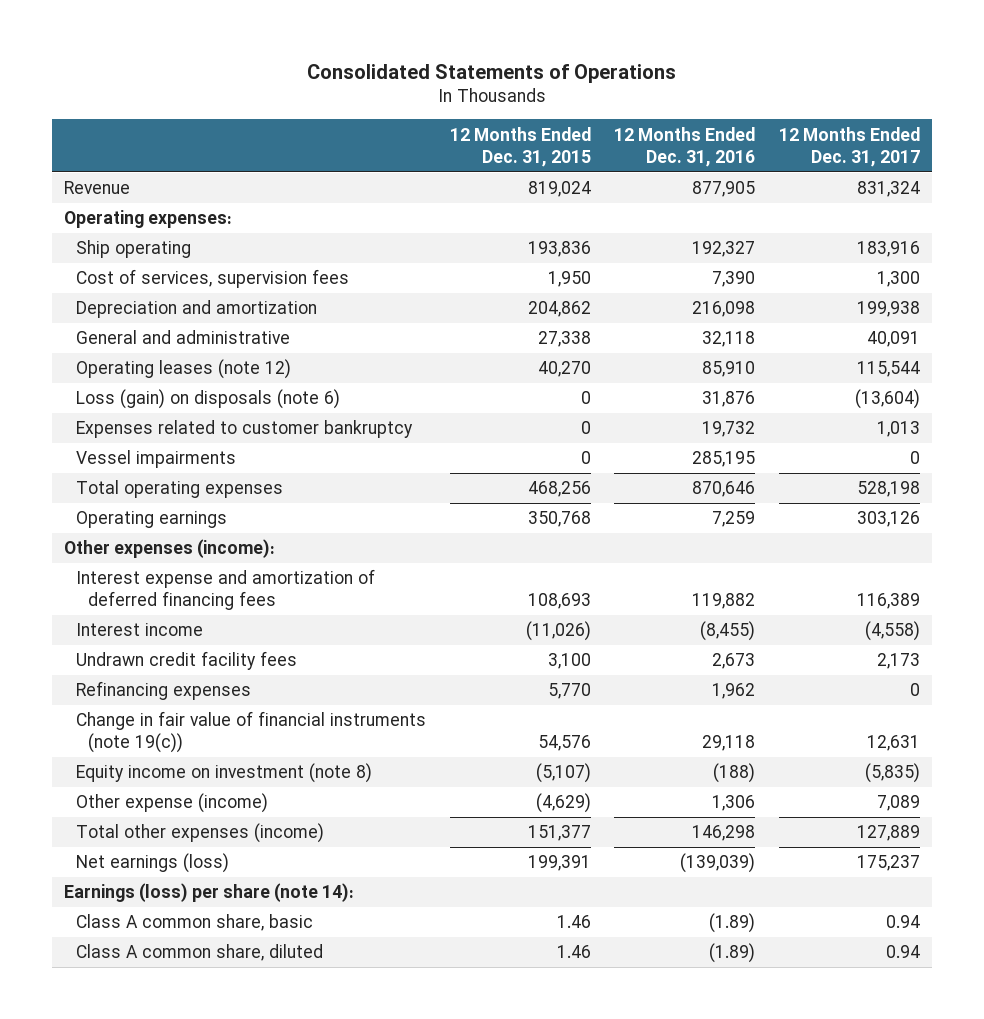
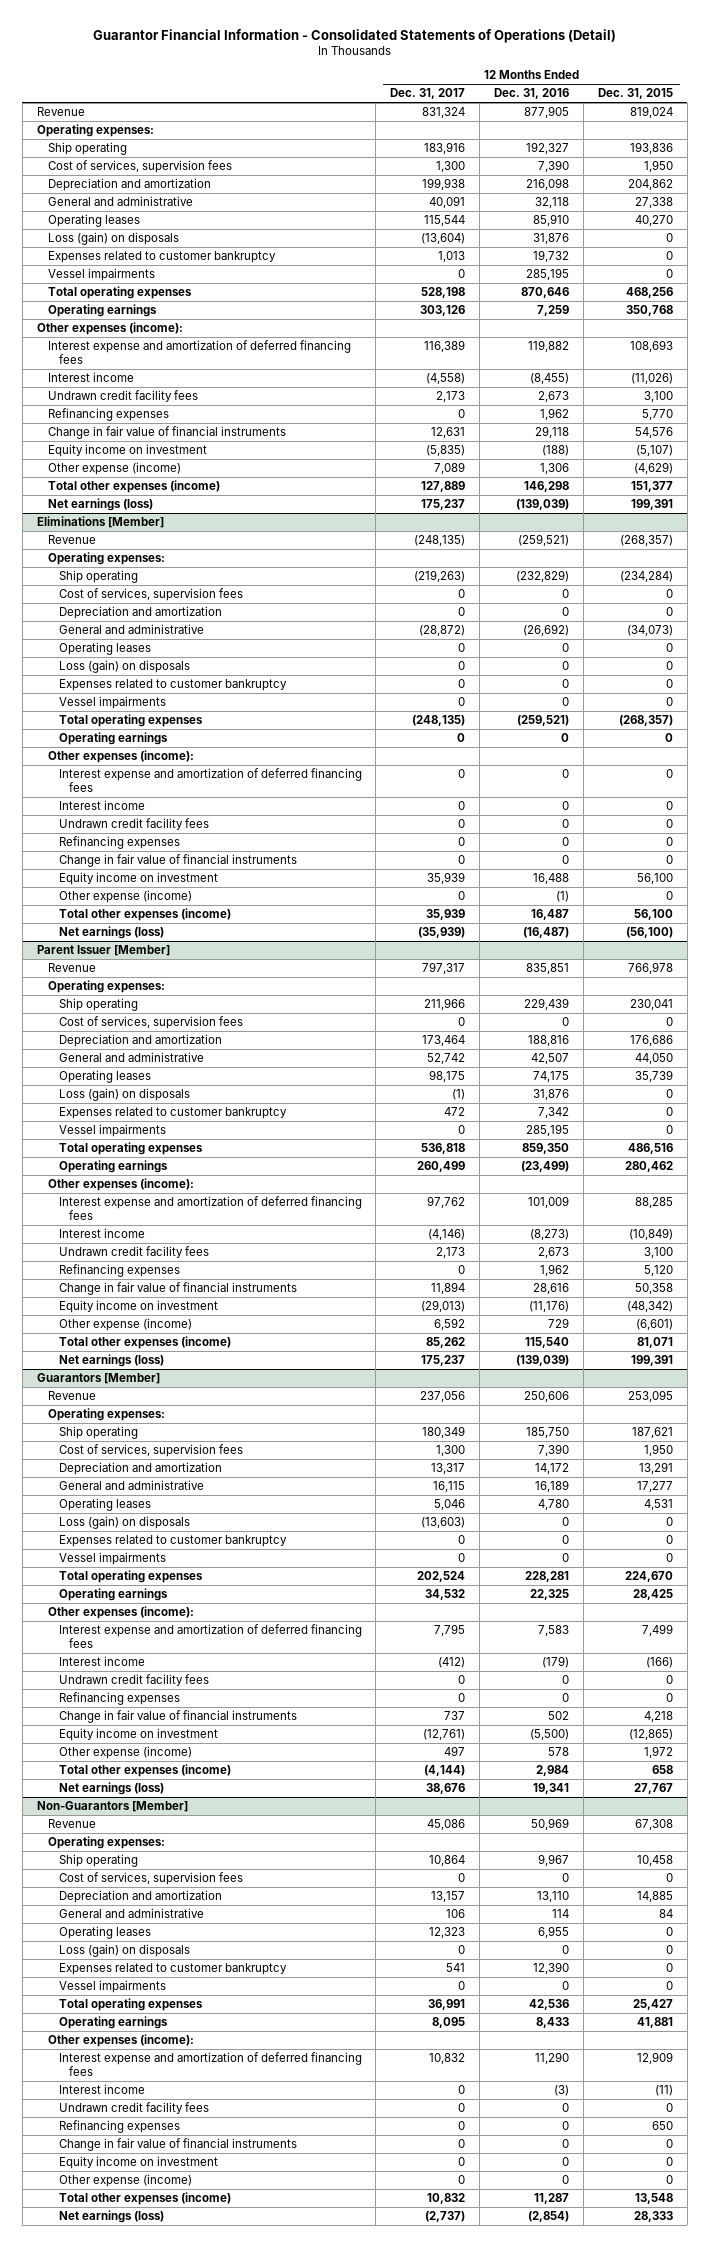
- Consolidated Statements of Operations
+ Guarantor Financial Information - Consolidated Statements of Operations (Detail)
- | 12 Months Ended Dec. 31, 2015 | 12 Months Ended Dec. 31, 2016 | 12 Months Ended Dec. 31, 2017
+ | 12 Months Ended Dec. 31, 2017 | 12 Months Ended Dec. 31, 2016 | 12 Months Ended Dec. 31, 2015
- Operating leases (note 12) | 40,270 | 85,910 | 115,544
- Loss (gain) on disposals (note 6) | 0 | 31,876 | (13,604)
+ Operating leases | 115,544 | 85,910 | 40,270
+ Loss (gain) on disposals | (13,604) | 31,876 | 0
- Change in fair value of financial instruments (note 19(c)) | 54,576 | 29,118 | 12,631
- Equity income on investment (note 8) | (5,107) | (188) | (5,835)
+ Change in fair value of financial instruments | 12,631 | 29,118 | 54,576
+ Equity income on investment | (5,835) | (188) | (5,107)
- Earnings (loss) per share (note 14):
- Class A common share, basic | 1.46 | (1.89) | 0.94
- Class A common share, diluted | 1.46 | (1.89) | 0.94
+ Eliminations [Member]
+ Revenue | (248,135) | (259,521) | (268,357)
+ Operating expenses:
+ Ship operating | (219,263) | (232,829) | (234,284)
+ Cost of services, supervision fees | 0 | 0 | 0
+ Depreciation and amortization | 0 | 0 | 0
+ General and administrative | (28,872) | (26,692) | (34,073)
+ Operating leases | 0 | 0 | 0
+ Loss (gain) on disposals | 0 | 0 | 0
+ Expenses related to customer bankruptcy | 0 | 0 | 0
+ Vessel impairments | 0 | 0 | 0
+ Total operating expenses | (248,135) | (259,521) | (268,357)
+ Operating earnings | 0 | 0 | 0
+ Other expenses (income):
+ Interest expense and amortization of deferred financing fees | 0 | 0 | 0
+ Interest income | 0 | 0 | 0
+ Undrawn credit facility fees | 0 | 0 | 0
+ Refinancing expenses | 0 | 0 | 0
+ Change in fair value of financial instruments | 0 | 0 | 0
+ Equity income on investment | 35,939 | 16,488 | 56,100
+ Other expense (income) | 0 | (1) | 0
+ Total other expenses (income) | 35,939 | 16,487 | 56,100
+ Net earnings (loss) | (35,939) | (16,487) | (56,100)
+ Parent Issuer [Member]
+ Revenue | 797,317 | 835,851 | 766,978
+ Operating expenses:
+ Ship operating | 211,966 | 229,439 | 230,041
+ Cost of services, supervision fees | 0 | 0 | 0
+ Depreciation and amortization | 173,464 | 188,816 | 176,686
+ General and administrative | 52,742 | 42,507 | 44,050
+ Operating leases | 98,175 | 74,175 | 35,739
+ Loss (gain) on disposals | (1) | 31,876 | 0
+ Expenses related to customer bankruptcy | 472 | 7,342 | 0
+ Vessel impairments | 0 | 285,195 | 0
+ Total operating expenses | 536,818 | 859,350 | 486,516
+ Operating earnings | 260,499 | (23,499) | 280,462
+ Other expenses (income):
+ Interest expense and amortization of deferred financing fees | 97,762 | 101,009 | 88,285
+ Interest income | (4,146) | (8,273) | (10,849)
+ Undrawn credit facility fees | 2,173 | 2,673 | 3,100
+ Refinancing expenses | 0 | 1,962 | 5,120
+ Change in fair value of financial instruments | 11,894 | 28,616 | 50,358
+ Equity income on investment | (29,013) | (11,176) | (48,342)
+ Other expense (income) | 6,592 | 729 | (6,601)
+ Total other expenses (income) | 85,262 | 115,540 | 81,071
+ Net earnings (loss) | 175,237 | (139,039) | 199,391
+ Guarantors [Member]
+ Revenue | 237,056 | 250,606 | 253,095
+ Operating expenses:
+ Ship operating | 180,349 | 185,750 | 187,621
+ Cost of services, supervision fees | 1,300 | 7,390 | 1,950
+ Depreciation and amortization | 13,317 | 14,172 | 13,291
+ General and administrative | 16,115 | 16,189 | 17,277
+ Operating leases | 5,046 | 4,780 | 4,531
+ Loss (gain) on disposals | (13,603) | 0 | 0
+ Expenses related to customer bankruptcy | 0 | 0 | 0
+ Vessel impairments | 0 | 0 | 0
+ Total operating expenses | 202,524 | 228,281 | 224,670
+ Operating earnings | 34,532 | 22,325 | 28,425
+ Other expenses (income):
+ Interest expense and amortization of deferred financing fees | 7,795 | 7,583 | 7,499
+ Interest income | (412) | (179) | (166)
+ Undrawn credit facility fees | 0 | 0 | 0
+ Refinancing expenses | 0 | 0 | 0
+ Change in fair value of financial instruments | 737 | 502 | 4,218
+ Equity income on investment | (12,761) | (5,500) | (12,865)
+ Other expense (income) | 497 | 578 | 1,972
+ Total other expenses (income) | (4,144) | 2,984 | 658
+ Net earnings (loss) | 38,676 | 19,341 | 27,767
+ Non-Guarantors [Member]
+ Revenue | 45,086 | 50,969 | 67,308
+ Operating expenses:
+ Ship operating | 10,864 | 9,967 | 10,458
+ Cost of services, supervision fees | 0 | 0 | 0
+ Depreciation and amortization | 13,157 | 13,110 | 14,885
+ General and administrative | 106 | 114 | 84
+ Operating leases | 12,323 | 6,955 | 0
+ Loss (gain) on disposals | 0 | 0 | 0
+ Expenses related to customer bankruptcy | 541 | 12,390 | 0
+ Vessel impairments | 0 | 0 | 0
+ Total operating expenses | 36,991 | 42,536 | 25,427
+ Operating earnings | 8,095 | 8,433 | 41,881
+ Other expenses (income):
+ Interest expense and amortization of deferred financing fees | 10,832 | 11,290 | 12,909
+ Interest income | 0 | (3) | (11)
+ Undrawn credit facility fees | 0 | 0 | 0
+ Refinancing expenses | 0 | 0 | 650
+ Change in fair value of financial instruments | 0 | 0 | 0
+ Equity income on investment | 0 | 0 | 0
+ Other expense (income) | 0 | 0 | 0
+ Total other expenses (income) | 10,832 | 11,287 | 13,548
+ Net earnings (loss) | (2,737) | (2,854) | 28,333

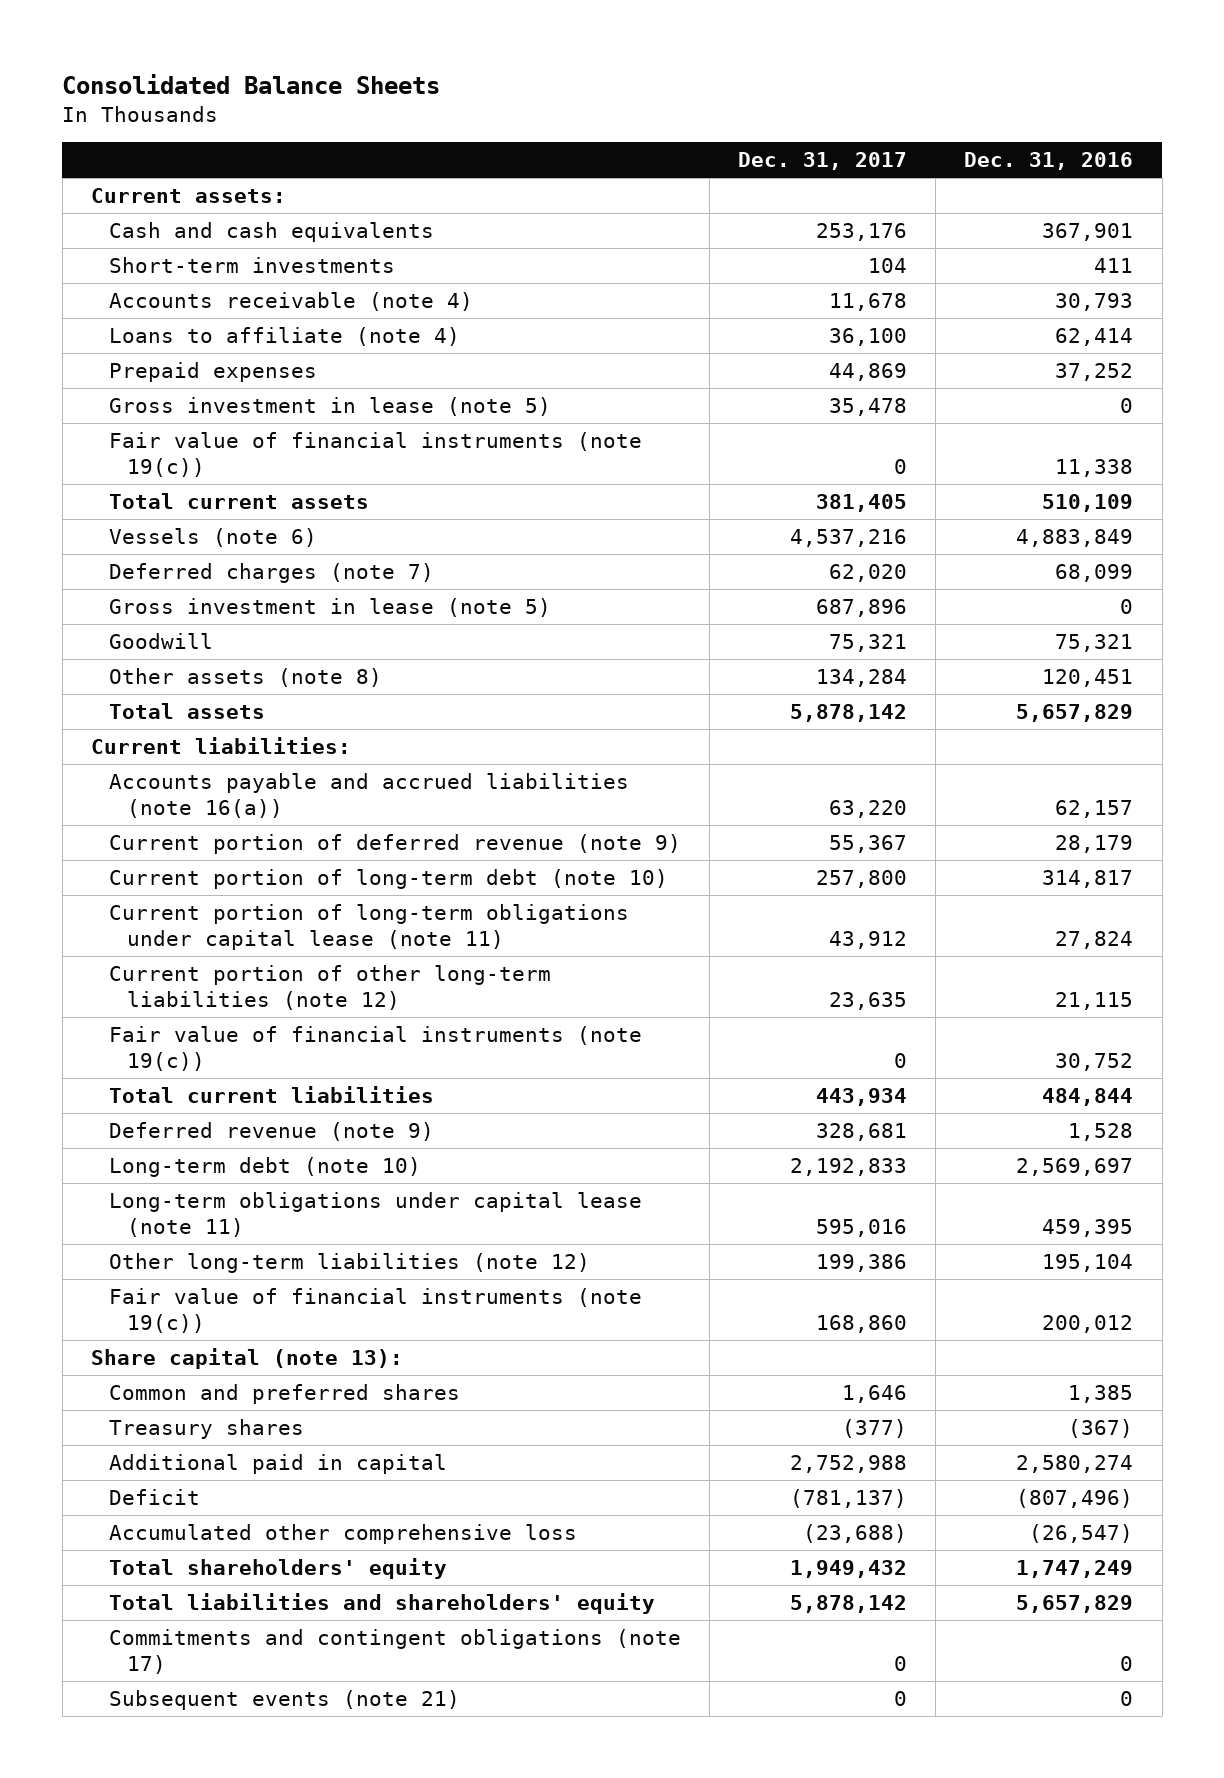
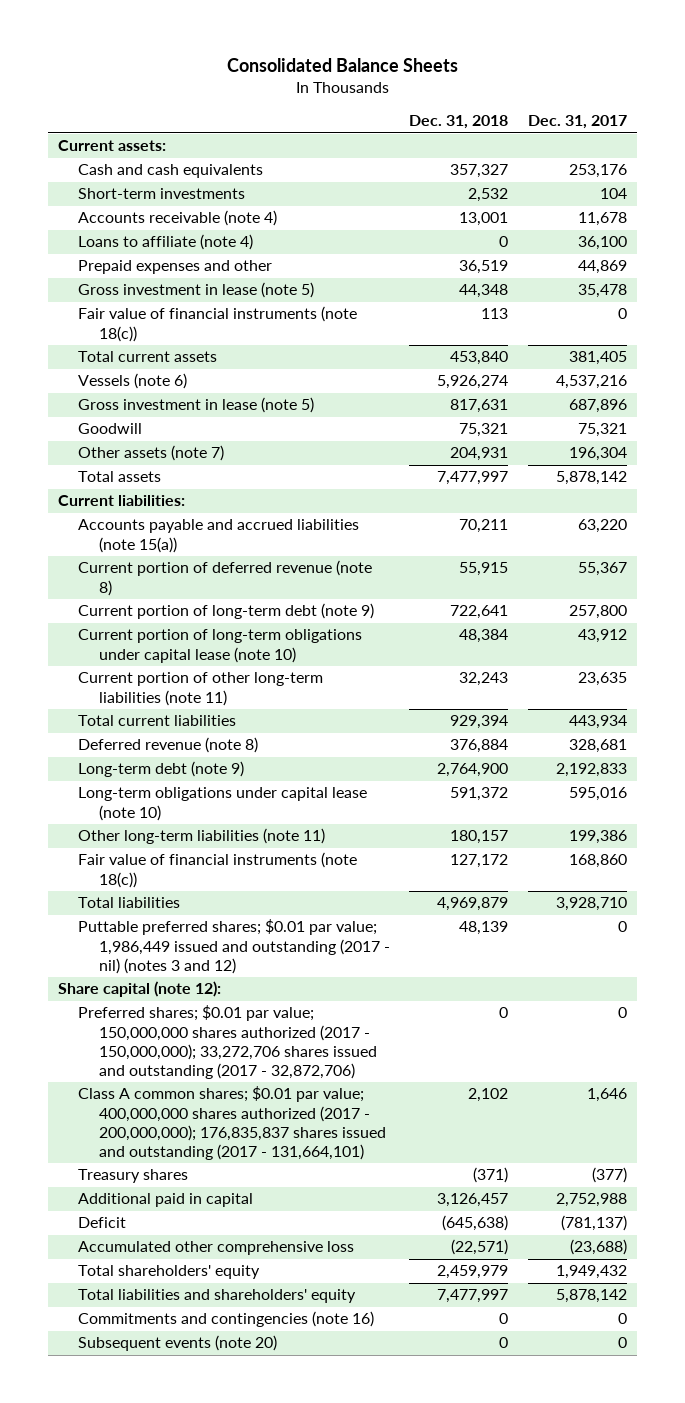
- | Dec. 31, 2017 | Dec. 31, 2016
+ | Dec. 31, 2018 | Dec. 31, 2017
- Prepaid expenses | 44,869 | 37,252
+ Prepaid expenses and other | 36,519 | 44,869
- Fair value of financial instruments (note 19(c)) | 0 | 11,338
+ Fair value of financial instruments (note 18(c)) | 113 | 0
- Deferred charges (note 7) | 62,020 | 68,099
- Other assets (note 8) | 134,284 | 120,451
+ Other assets (note 7) | 204,931 | 196,304
- Accounts payable and accrued liabilities (note 16(a)) | 63,220 | 62,157
- Current portion of deferred revenue (note 9) | 55,367 | 28,179
- Current portion of long-term debt (note 10) | 257,800 | 314,817
- Current portion of long-term obligations under capital lease (note 11) | 43,912 | 27,824
- Current portion of other long-term liabilities (note 12) | 23,635 | 21,115
- Fair value of financial instruments (note 19(c)) | 0 | 30,752
+ Accounts payable and accrued liabilities (note 15(a)) | 70,211 | 63,220
+ Current portion of deferred revenue (note 8) | 55,915 | 55,367
+ Current portion of long-term debt (note 9) | 722,641 | 257,800
+ Current portion of long-term obligations under capital lease (note 10) | 48,384 | 43,912
+ Current portion of other long-term liabilities (note 11) | 32,243 | 23,635
- Deferred revenue (note 9) | 328,681 | 1,528
- Long-term debt (note 10) | 2,192,833 | 2,569,697
- Long-term obligations under capital lease (note 11) | 595,016 | 459,395
- Other long-term liabilities (note 12) | 199,386 | 195,104
- Fair value of financial instruments (note 19(c)) | 168,860 | 200,012
- Share capital (note 13):
- Common and preferred shares | 1,646 | 1,385
+ Deferred revenue (note 8) | 376,884 | 328,681
+ Long-term debt (note 9) | 2,764,900 | 2,192,833
+ Long-term obligations under capital lease (note 10) | 591,372 | 595,016
+ Other long-term liabilities (note 11) | 180,157 | 199,386
+ Fair value of financial instruments (note 18(c)) | 127,172 | 168,860
+ Total liabilities | 4,969,879 | 3,928,710
+ Puttable preferred shares; $0.01 par value; 1,986,449 issued and outstanding (2017 - nil) (notes 3 and 12) | 48,139 | 0
+ Share capital (note 12):
+ Preferred shares; $0.01 par value; 150,000,000 shares authorized (2017 - 150,000,000); 33,272,706 shares issued and outstanding (2017 - 32,872,706) | 0 | 0
+ Class A common shares; $0.01 par value; 400,000,000 shares authorized (2017 - 200,000,000); 176,835,837 shares issued and outstanding (2017 - 131,664,101) | 2,102 | 1,646
- Commitments and contingent obligations (note 17) | 0 | 0
- Subsequent events (note 21) | 0 | 0
+ Commitments and contingencies (note 16) | 0 | 0
+ Subsequent events (note 20) | 0 | 0

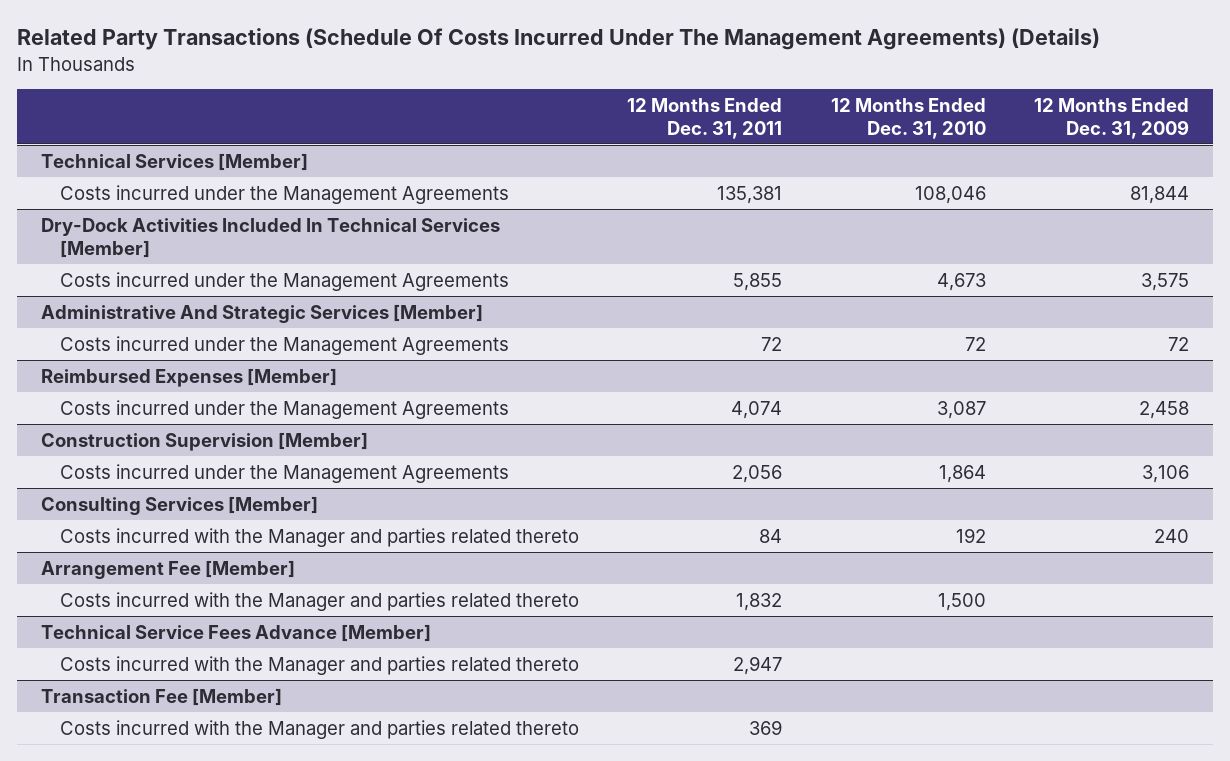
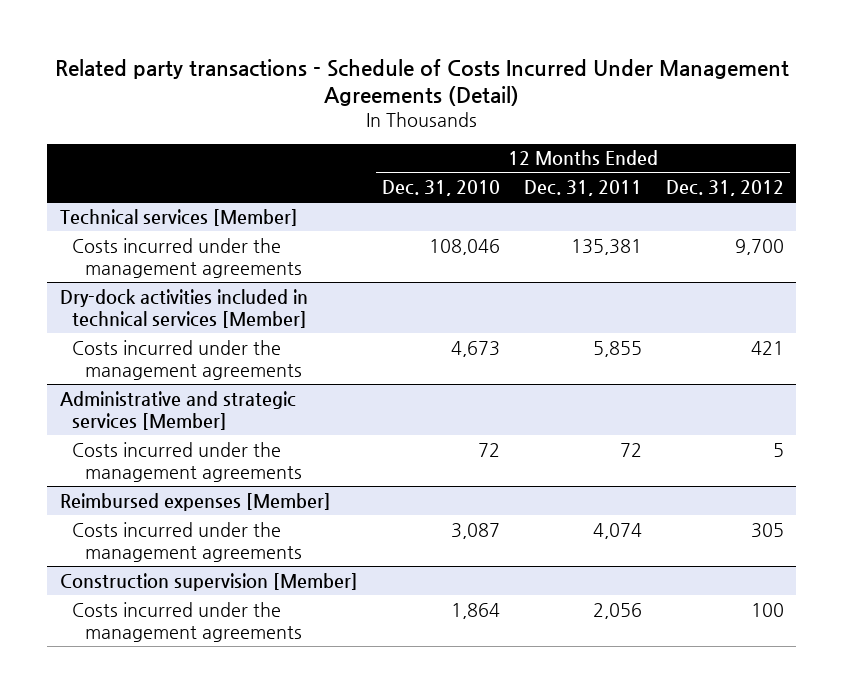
- Related Party Transactions (Schedule Of Costs Incurred Under The Management Agreements) (Details)
+ Related party transactions - Schedule of Costs Incurred Under Management Agreements (Detail)
- | 12 Months Ended Dec. 31, 2011 | 12 Months Ended Dec. 31, 2010 | 12 Months Ended Dec. 31, 2009
+ | 12 Months Ended Dec. 31, 2010 | 12 Months Ended Dec. 31, 2011 | 12 Months Ended Dec. 31, 2012
- Technical Services [Member]
- Costs incurred under the Management Agreements | 135,381 | 108,046 | 81,844
- Dry-Dock Activities Included In Technical Services [Member]
- Costs incurred under the Management Agreements | 5,855 | 4,673 | 3,575
- Administrative And Strategic Services [Member]
- Costs incurred under the Management Agreements | 72 | 72 | 72
- Reimbursed Expenses [Member]
- Costs incurred under the Management Agreements | 4,074 | 3,087 | 2,458
- Construction Supervision [Member]
- Costs incurred under the Management Agreements | 2,056 | 1,864 | 3,106
- Consulting Services [Member]
- Costs incurred with the Manager and parties related thereto | 84 | 192 | 240
- Arrangement Fee [Member]
- Costs incurred with the Manager and parties related thereto | 1,832 | 1,500 |
- Technical Service Fees Advance [Member]
- Costs incurred with the Manager and parties related thereto | 2,947 | |
- Transaction Fee [Member]
- Costs incurred with the Manager and parties related thereto | 369 | |
+ Technical services [Member]
+ Costs incurred under the management agreements | 108,046 | 135,381 | 9,700
+ Dry-dock activities included in technical services [Member]
+ Costs incurred under the management agreements | 4,673 | 5,855 | 421
+ Administrative and strategic services [Member]
+ Costs incurred under the management agreements | 72 | 72 | 5
+ Reimbursed expenses [Member]
+ Costs incurred under the management agreements | 3,087 | 4,074 | 305
+ Construction supervision [Member]
+ Costs incurred under the management agreements | 1,864 | 2,056 | 100

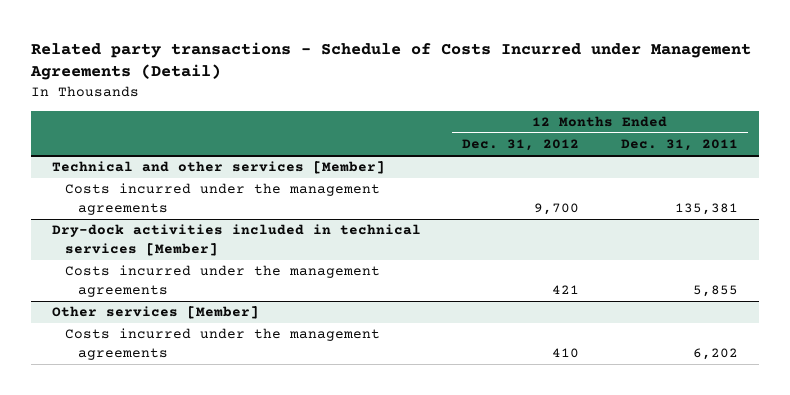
- Related party transactions - Schedule of Costs Incurred Under Management Agreements (Detail)
+ Related party transactions - Schedule of Costs Incurred under Management Agreements (Detail)
- | 12 Months Ended Dec. 31, 2010 | 12 Months Ended Dec. 31, 2011 | 12 Months Ended Dec. 31, 2012
+ | 12 Months Ended Dec. 31, 2012 | 12 Months Ended Dec. 31, 2011
- Technical services [Member]
+ Technical and other services [Member]
- Administrative and strategic services [Member]
- Costs incurred under the management agreements | 72 | 72 | 5
- Reimbursed expenses [Member]
- Costs incurred under the management agreements | 3,087 | 4,074 | 305
- Construction supervision [Member]
- Costs incurred under the management agreements | 1,864 | 2,056 | 100
+ Other services [Member]
+ Costs incurred under the management agreements | 410 | 6,202

